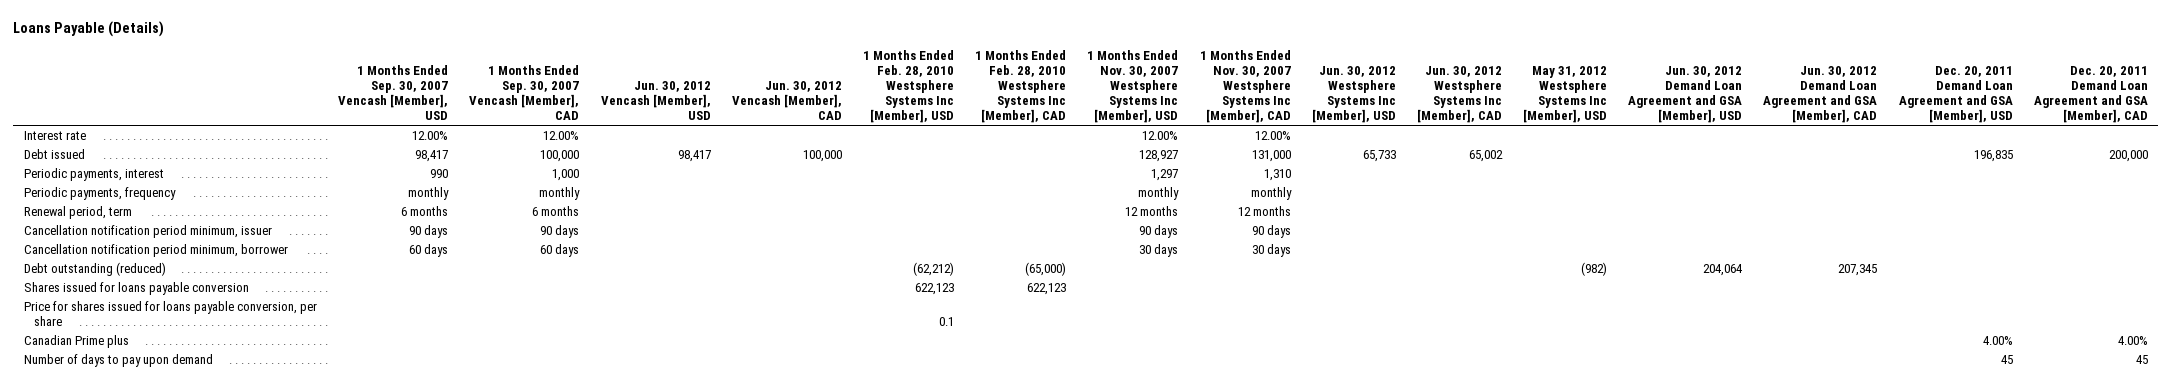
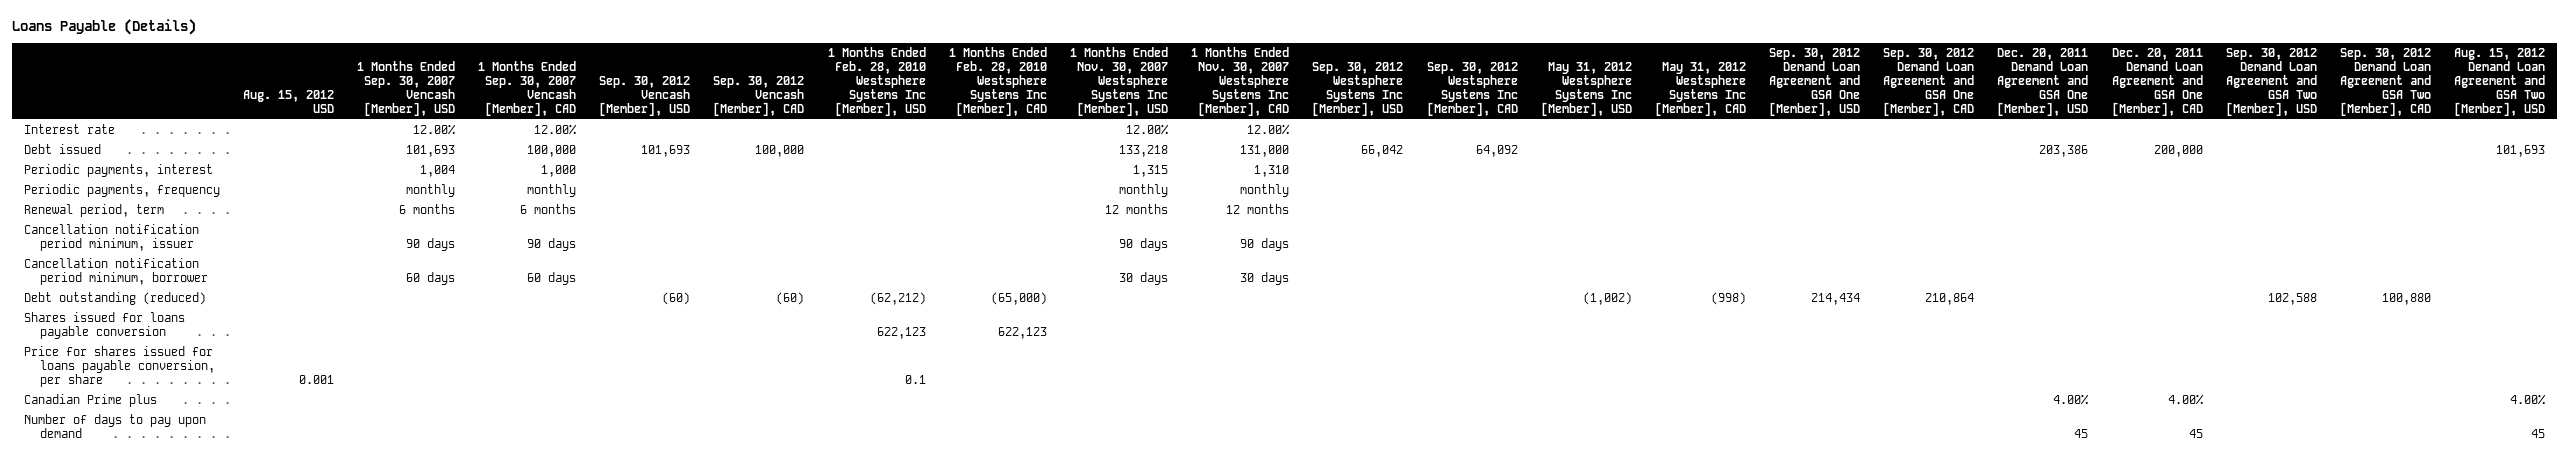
- | 1 Months Ended Sep. 30, 2007 Vencash [Member], USD | 1 Months Ended Sep. 30, 2007 Vencash [Member], CAD | Jun. 30, 2012 Vencash [Member], USD | Jun. 30, 2012 Vencash [Member], CAD | 1 Months Ended Feb. 28, 2010 Westsphere Systems Inc [Member], USD | 1 Months Ended Feb. 28, 2010 Westsphere Systems Inc [Member], CAD | 1 Months Ended Nov. 30, 2007 Westsphere Systems Inc [Member], USD | 1 Months Ended Nov. 30, 2007 Westsphere Systems Inc [Member], CAD | Jun. 30, 2012 Westsphere Systems Inc [Member], USD | Jun. 30, 2012 Westsphere Systems Inc [Member], CAD | May 31, 2012 Westsphere Systems Inc [Member], USD | Jun. 30, 2012 Demand Loan Agreement and GSA [Member], USD | Jun. 30, 2012 Demand Loan Agreement and GSA [Member], CAD | Dec. 20, 2011 Demand Loan Agreement and GSA [Member], USD | Dec. 20, 2011 Demand Loan Agreement and GSA [Member], CAD
+ | Aug. 15, 2012 USD | 1 Months Ended Sep. 30, 2007 Vencash [Member], USD | 1 Months Ended Sep. 30, 2007 Vencash [Member], CAD | Sep. 30, 2012 Vencash [Member], USD | Sep. 30, 2012 Vencash [Member], CAD | 1 Months Ended Feb. 28, 2010 Westsphere Systems Inc [Member], USD | 1 Months Ended Feb. 28, 2010 Westsphere Systems Inc [Member], CAD | 1 Months Ended Nov. 30, 2007 Westsphere Systems Inc [Member], USD | 1 Months Ended Nov. 30, 2007 Westsphere Systems Inc [Member], CAD | Sep. 30, 2012 Westsphere Systems Inc [Member], USD | Sep. 30, 2012 Westsphere Systems Inc [Member], CAD | May 31, 2012 Westsphere Systems Inc [Member], USD | May 31, 2012 Westsphere Systems Inc [Member], CAD | Sep. 30, 2012 Demand Loan Agreement and GSA One [Member], USD | Sep. 30, 2012 Demand Loan Agreement and GSA One [Member], CAD | Dec. 20, 2011 Demand Loan Agreement and GSA One [Member], USD | Dec. 20, 2011 Demand Loan Agreement and GSA One [Member], CAD | Sep. 30, 2012 Demand Loan Agreement and GSA Two [Member], USD | Sep. 30, 2012 Demand Loan Agreement and GSA Two [Member], CAD | Aug. 15, 2012 Demand Loan Agreement and GSA Two [Member], USD
- Debt issued | 98,417 | 100,000 | 98,417 | 100,000 | | | 128,927 | 131,000 | 65,733 | 65,002 | | | | 196,835 | 200,000
- Periodic payments, interest | 990 | 1,000 | | | | | 1,297 | 1,310 | | | | | | |
+ Debt issued | | 101,693 | 100,000 | 101,693 | 100,000 | | | 133,218 | 131,000 | 66,042 | 64,092 | | | | | 203,386 | 200,000 | | | 101,693
+ Periodic payments, interest | | 1,004 | 1,000 | | | | | 1,315 | 1,310 | | | | | | | | | | |
- Debt outstanding (reduced) | | | | | (62,212) | (65,000) | | | | | (982) | 204,064 | 207,345 | |
+ Debt outstanding (reduced) | | | | (60) | (60) | (62,212) | (65,000) | | | | | (1,002) | (998) | 214,434 | 210,864 | | | 102,588 | 100,880 |

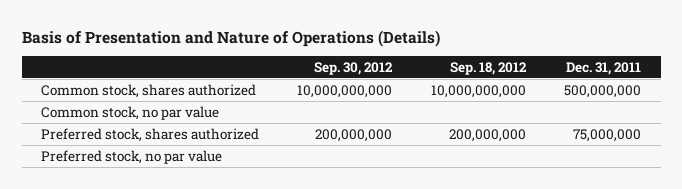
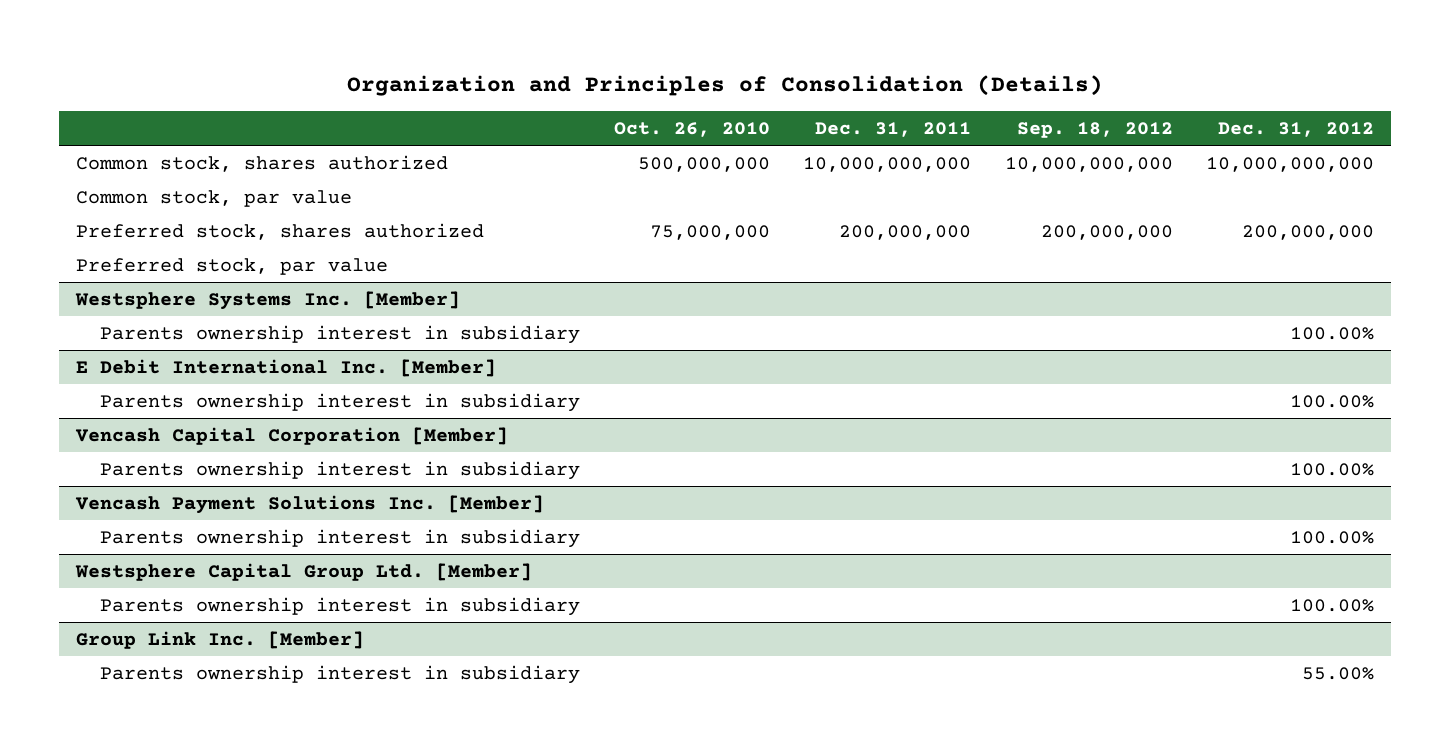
- Basis of Presentation and Nature of Operations (Details)
+ Organization and Principles of Consolidation (Details)
- | Sep. 30, 2012 | Sep. 18, 2012 | Dec. 31, 2011
+ | Oct. 26, 2010 | Dec. 31, 2011 | Sep. 18, 2012 | Dec. 31, 2012
- Common stock, shares authorized | 10,000,000,000 | 10,000,000,000 | 500,000,000
- Common stock, no par value
- Preferred stock, shares authorized | 200,000,000 | 200,000,000 | 75,000,000
- Preferred stock, no par value
+ Common stock, shares authorized | 500,000,000 | 10,000,000,000 | 10,000,000,000 | 10,000,000,000
+ Common stock, par value
+ Preferred stock, shares authorized | 75,000,000 | 200,000,000 | 200,000,000 | 200,000,000
+ Preferred stock, par value
+ Westsphere Systems Inc. [Member]
+ Parents ownership interest in subsidiary | | | | 100.00%
+ E Debit International Inc. [Member]
+ Parents ownership interest in subsidiary | | | | 100.00%
+ Vencash Capital Corporation [Member]
+ Parents ownership interest in subsidiary | | | | 100.00%
+ Vencash Payment Solutions Inc. [Member]
+ Parents ownership interest in subsidiary | | | | 100.00%
+ Westsphere Capital Group Ltd. [Member]
+ Parents ownership interest in subsidiary | | | | 100.00%
+ Group Link Inc. [Member]
+ Parents ownership interest in subsidiary | | | | 55.00%

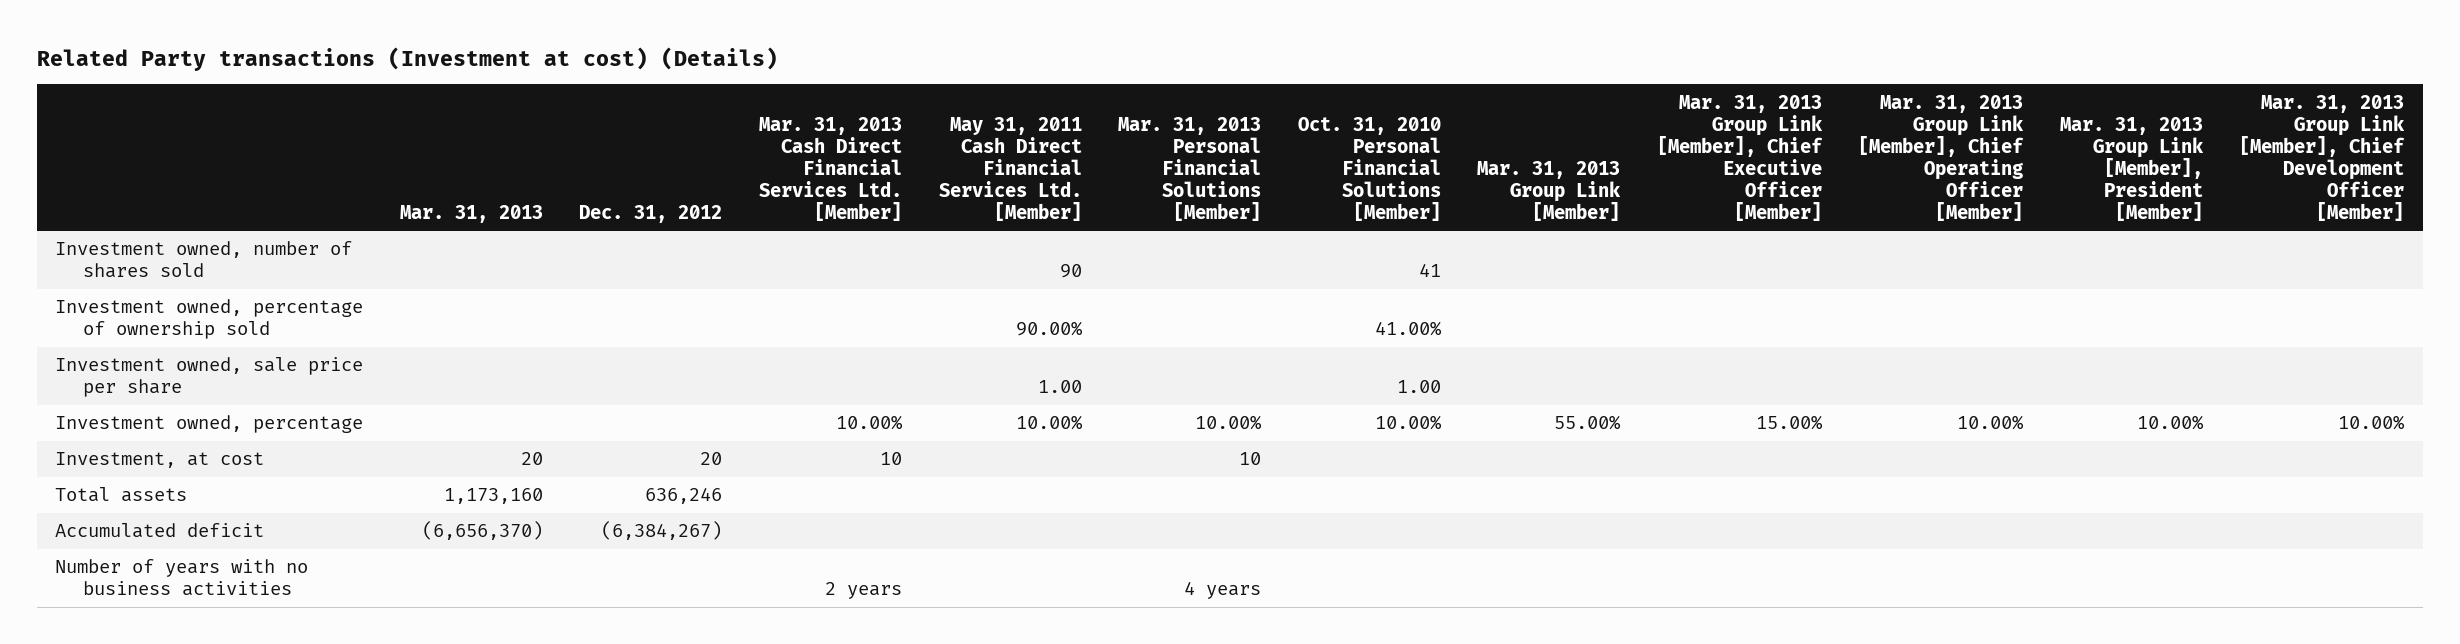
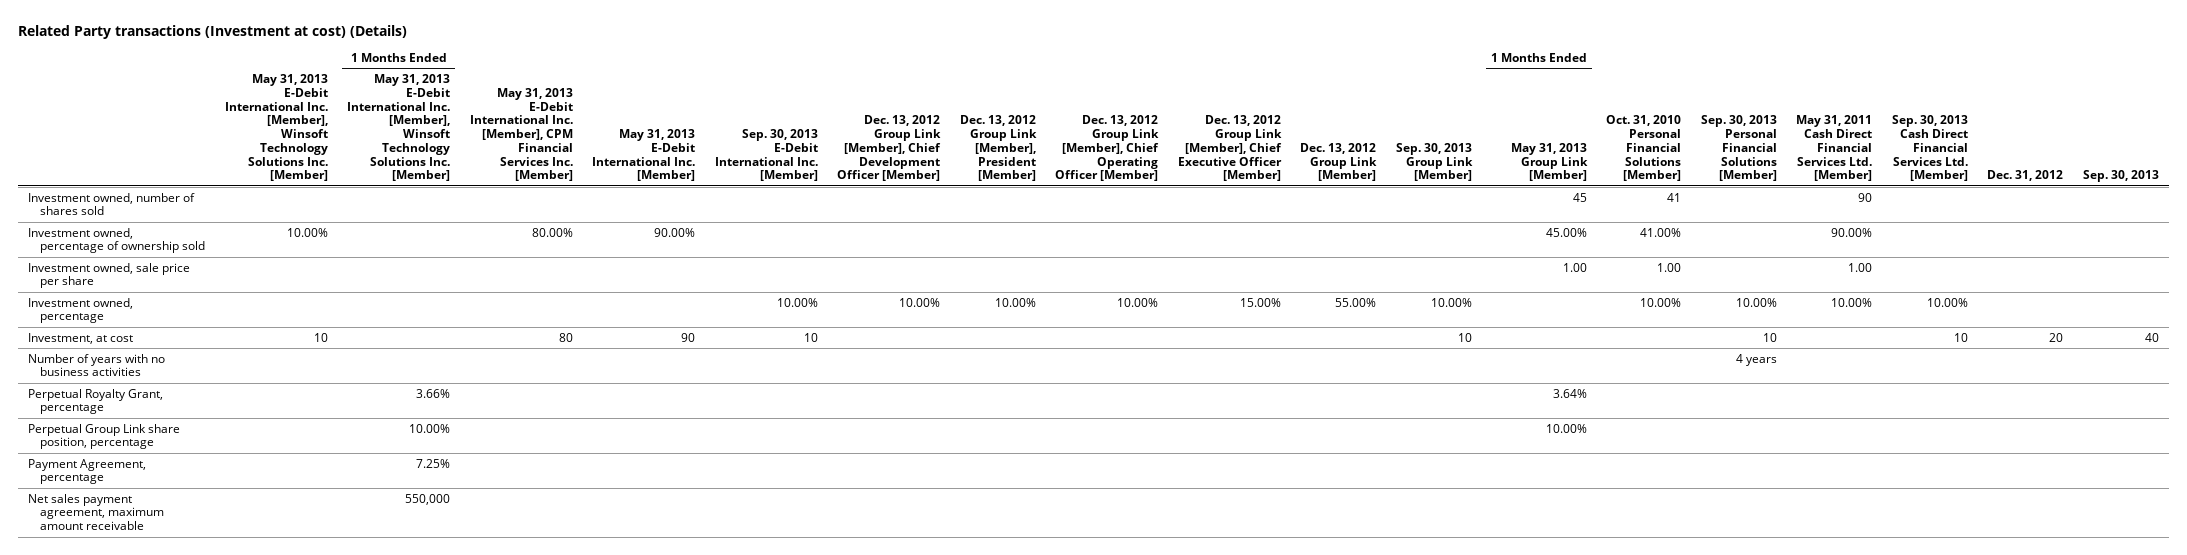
- | Mar. 31, 2013 | Dec. 31, 2012 | Mar. 31, 2013 Cash Direct Financial Services Ltd. [Member] | May 31, 2011 Cash Direct Financial Services Ltd. [Member] | Mar. 31, 2013 Personal Financial Solutions [Member] | Oct. 31, 2010 Personal Financial Solutions [Member] | Mar. 31, 2013 Group Link [Member] | Mar. 31, 2013 Group Link [Member], Chief Executive Officer [Member] | Mar. 31, 2013 Group Link [Member], Chief Operating Officer [Member] | Mar. 31, 2013 Group Link [Member], President [Member] | Mar. 31, 2013 Group Link [Member], Chief Development Officer [Member]
+ | May 31, 2013 E-Debit International Inc. [Member], Winsoft Technology Solutions Inc. [Member] | 1 Months Ended May 31, 2013 E-Debit International Inc. [Member], Winsoft Technology Solutions Inc. [Member] | May 31, 2013 E-Debit International Inc. [Member], CPM Financial Services Inc. [Member] | May 31, 2013 E-Debit International Inc. [Member] | Sep. 30, 2013 E-Debit International Inc. [Member] | Dec. 13, 2012 Group Link [Member], Chief Development Officer [Member] | Dec. 13, 2012 Group Link [Member], President [Member] | Dec. 13, 2012 Group Link [Member], Chief Operating Officer [Member] | Dec. 13, 2012 Group Link [Member], Chief Executive Officer [Member] | Dec. 13, 2012 Group Link [Member] | Sep. 30, 2013 Group Link [Member] | 1 Months Ended May 31, 2013 Group Link [Member] | Oct. 31, 2010 Personal Financial Solutions [Member] | Sep. 30, 2013 Personal Financial Solutions [Member] | May 31, 2011 Cash Direct Financial Services Ltd. [Member] | Sep. 30, 2013 Cash Direct Financial Services Ltd. [Member] | Dec. 31, 2012 | Sep. 30, 2013
- Total assets | 1,173,160 | 636,246 | | | | | | | | |
- Accumulated deficit | (6,656,370) | (6,384,267) | | | | | | | | |
+ Perpetual Royalty Grant, percentage | | 3.66% | | | | | | | | | | 3.64% | | | | | |
+ Perpetual Group Link share position, percentage | | 10.00% | | | | | | | | | | 10.00% | | | | | |
+ Payment Agreement, percentage | | 7.25% | | | | | | | | | | | | | | | |
+ Net sales payment agreement, maximum amount receivable | | 550,000 | | | | | | | | | | | | | | | |

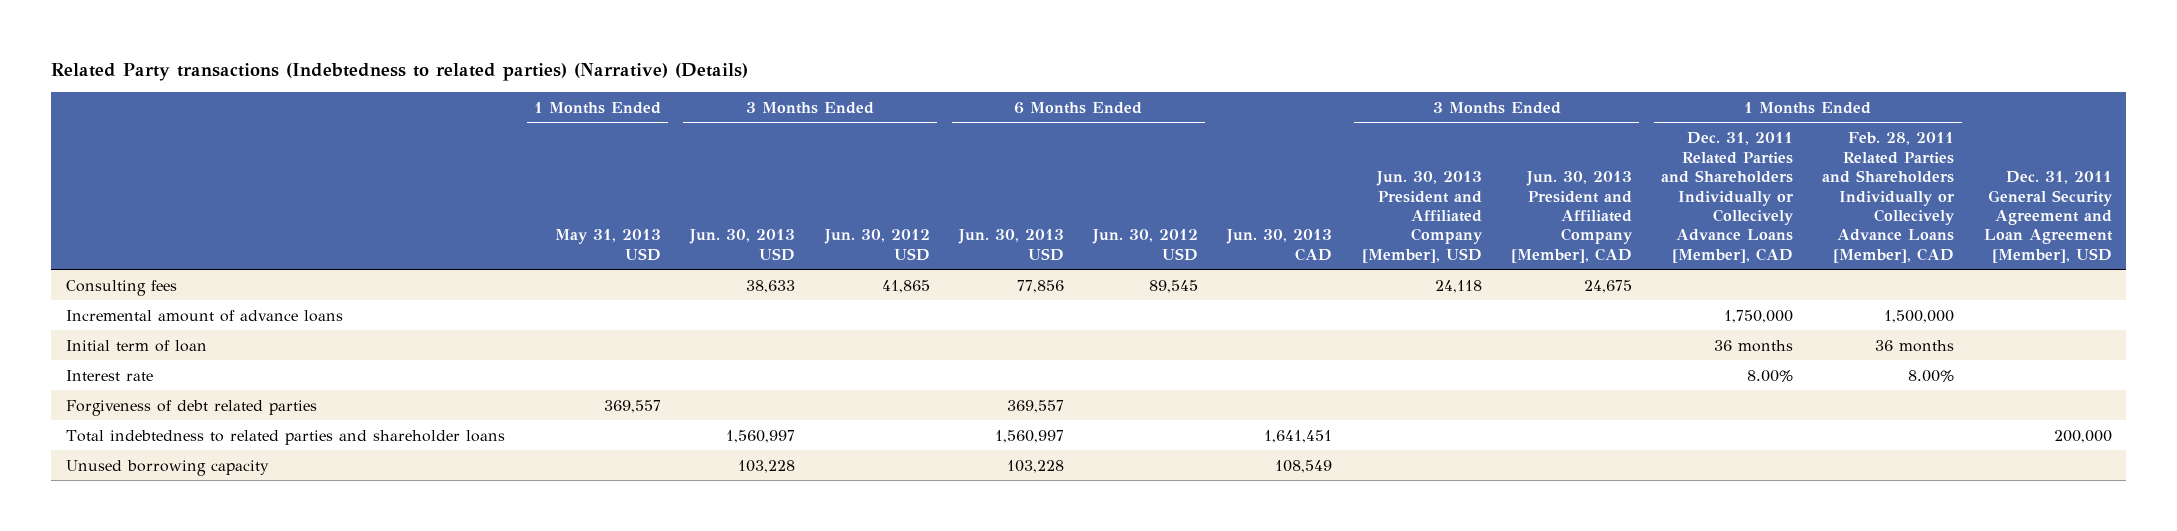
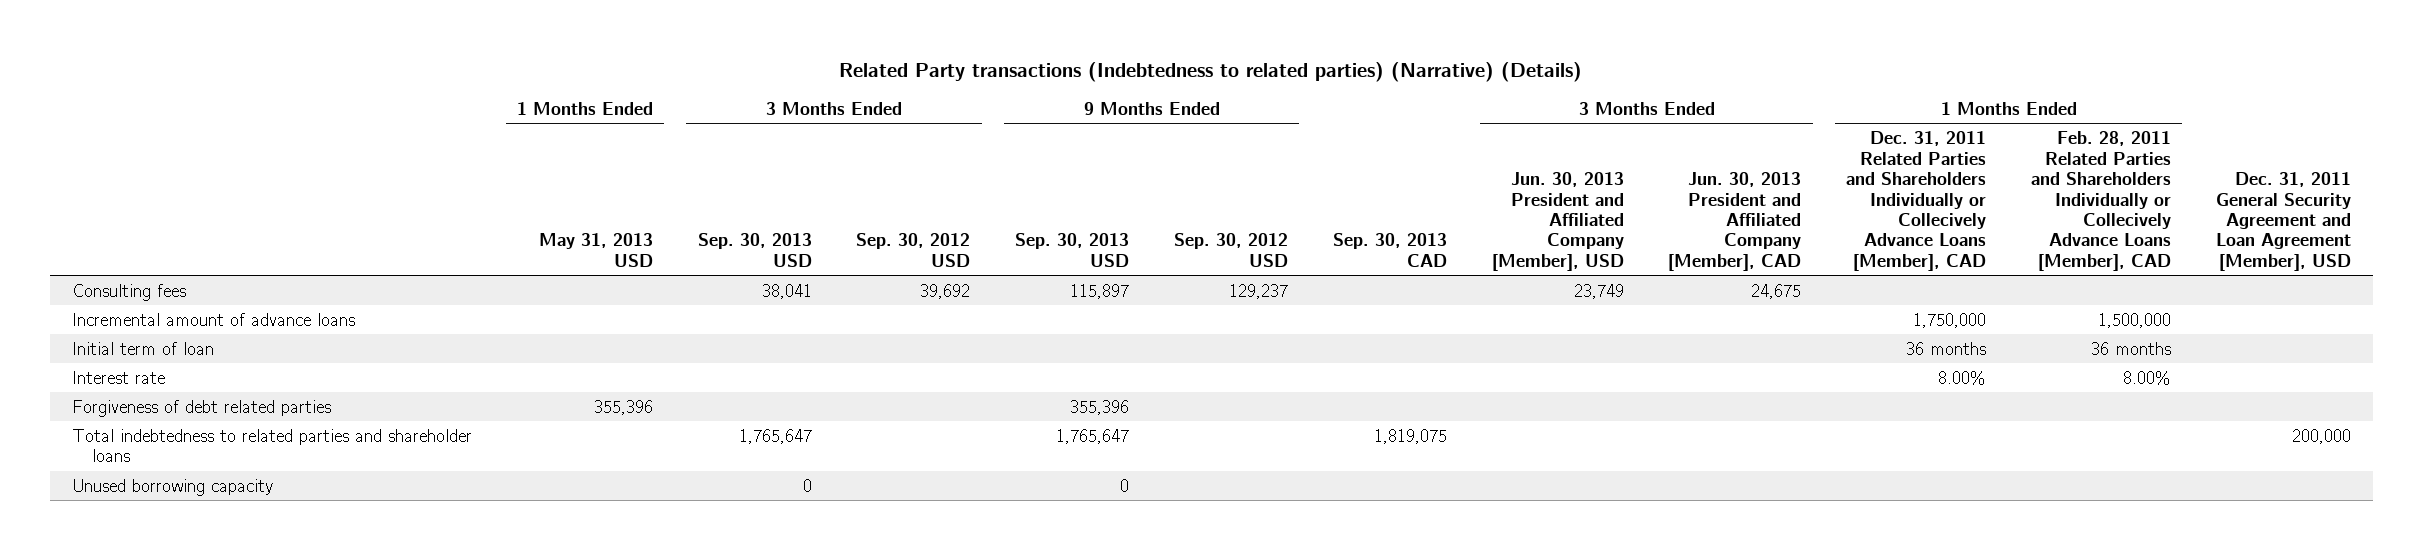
- | 1 Months Ended May 31, 2013 USD | 3 Months Ended Jun. 30, 2013 USD | 3 Months Ended Jun. 30, 2012 USD | 6 Months Ended Jun. 30, 2013 USD | 6 Months Ended Jun. 30, 2012 USD | Jun. 30, 2013 CAD | 3 Months Ended Jun. 30, 2013 President and Affiliated Company [Member], USD | 3 Months Ended Jun. 30, 2013 President and Affiliated Company [Member], CAD | 1 Months Ended Dec. 31, 2011 Related Parties and Shareholders Individually or Collecively Advance Loans [Member], CAD | 1 Months Ended Feb. 28, 2011 Related Parties and Shareholders Individually or Collecively Advance Loans [Member], CAD | Dec. 31, 2011 General Security Agreement and Loan Agreement [Member], USD
+ | 1 Months Ended May 31, 2013 USD | 3 Months Ended Sep. 30, 2013 USD | 3 Months Ended Sep. 30, 2012 USD | 9 Months Ended Sep. 30, 2013 USD | 9 Months Ended Sep. 30, 2012 USD | Sep. 30, 2013 CAD | 3 Months Ended Jun. 30, 2013 President and Affiliated Company [Member], USD | 3 Months Ended Jun. 30, 2013 President and Affiliated Company [Member], CAD | 1 Months Ended Dec. 31, 2011 Related Parties and Shareholders Individually or Collecively Advance Loans [Member], CAD | 1 Months Ended Feb. 28, 2011 Related Parties and Shareholders Individually or Collecively Advance Loans [Member], CAD | Dec. 31, 2011 General Security Agreement and Loan Agreement [Member], USD
- Consulting fees | | 38,633 | 41,865 | 77,856 | 89,545 | | 24,118 | 24,675 | | |
+ Consulting fees | | 38,041 | 39,692 | 115,897 | 129,237 | | 23,749 | 24,675 | | |
- Forgiveness of debt related parties | 369,557 | | | 369,557 | | | | | | |
+ Forgiveness of debt related parties | 355,396 | | | 355,396 | | | | | | |

